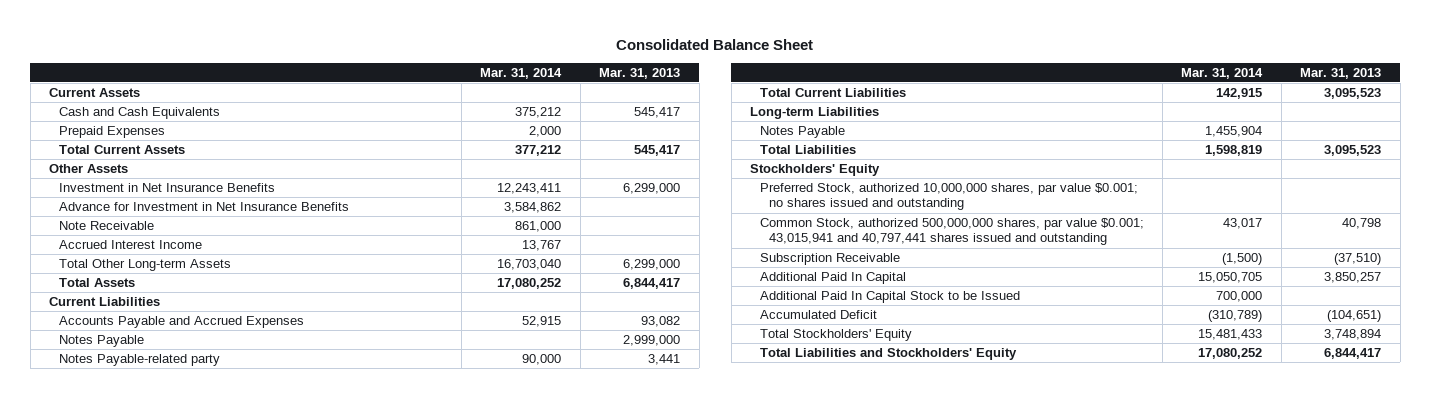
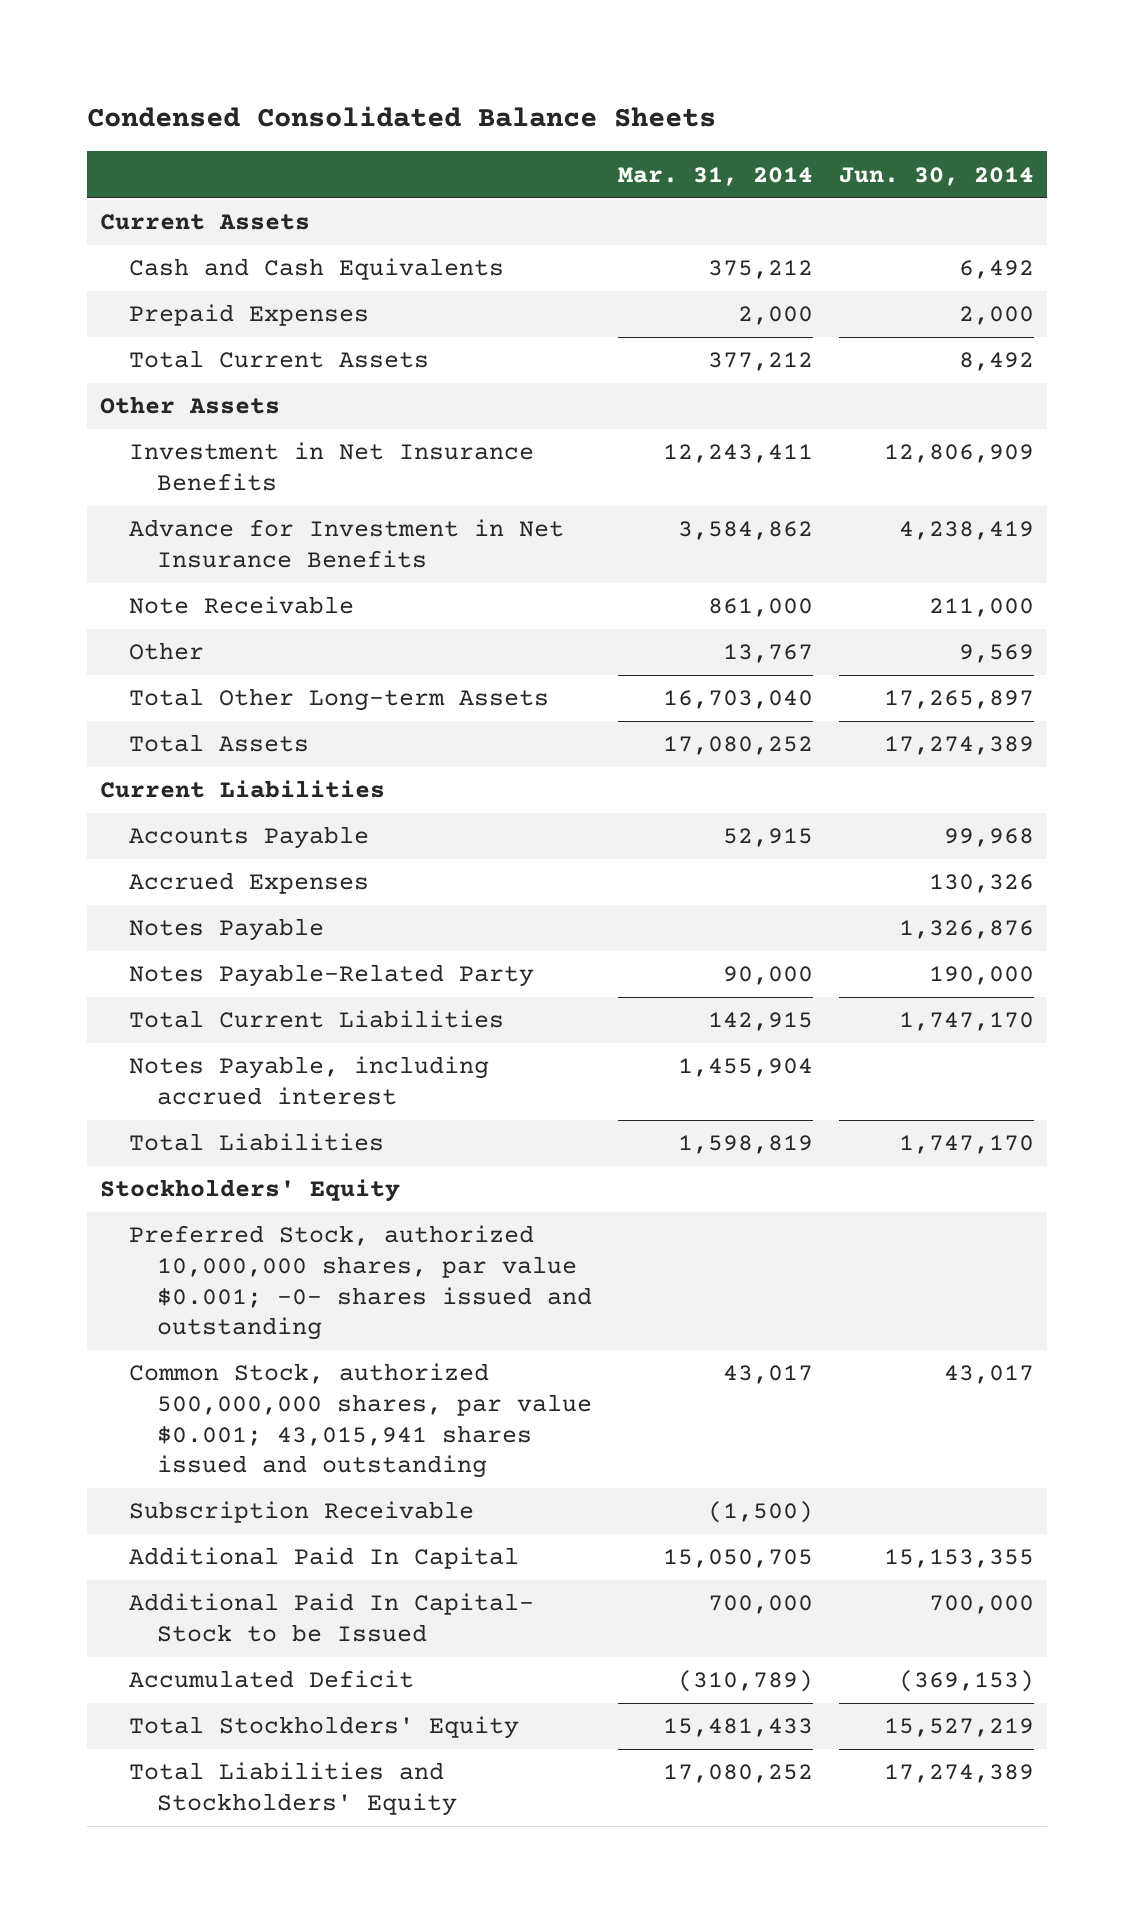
- Consolidated Balance Sheet
+ Condensed Consolidated Balance Sheets
- | Mar. 31, 2014 | Mar. 31, 2013
+ | Mar. 31, 2014 | Jun. 30, 2014
- Accrued Interest Income | 13,767 |
+ Other | 13,767 | 9,569
- Accounts Payable and Accrued Expenses | 52,915 | 93,082
+ Accounts Payable | 52,915 | 99,968
+ Accrued Expenses | | 130,326
- Notes Payable-related party | 90,000 | 3,441
+ Notes Payable-Related Party | 90,000 | 190,000
- Long-term Liabilities
- Notes Payable | 1,455,904 |
+ Notes Payable, including accrued interest | 1,455,904 |
- Preferred Stock, authorized 10,000,000 shares, par value $0.001; no shares issued and outstanding
- Common Stock, authorized 500,000,000 shares, par value $0.001; 43,015,941 and 40,797,441 shares issued and outstanding | 43,017 | 40,798
+ Preferred Stock, authorized 10,000,000 shares, par value $0.001; -0- shares issued and outstanding
+ Common Stock, authorized 500,000,000 shares, par value $0.001; 43,015,941 shares issued and outstanding | 43,017 | 43,017
- Additional Paid In Capital Stock to be Issued | 700,000 |
+ Additional Paid In Capital- Stock to be Issued | 700,000 | 700,000

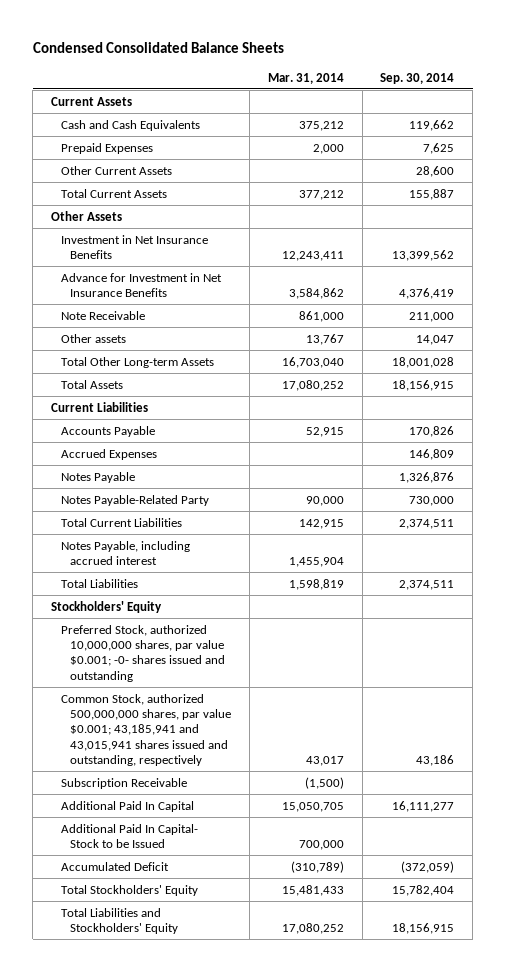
- | Mar. 31, 2014 | Jun. 30, 2014
+ | Mar. 31, 2014 | Sep. 30, 2014
+ Other Current Assets | | 28,600
- Other | 13,767 | 9,569
+ Other assets | 13,767 | 14,047
- Common Stock, authorized 500,000,000 shares, par value $0.001; 43,015,941 shares issued and outstanding | 43,017 | 43,017
+ Common Stock, authorized 500,000,000 shares, par value $0.001; 43,185,941 and 43,015,941 shares issued and outstanding, respectively | 43,017 | 43,186

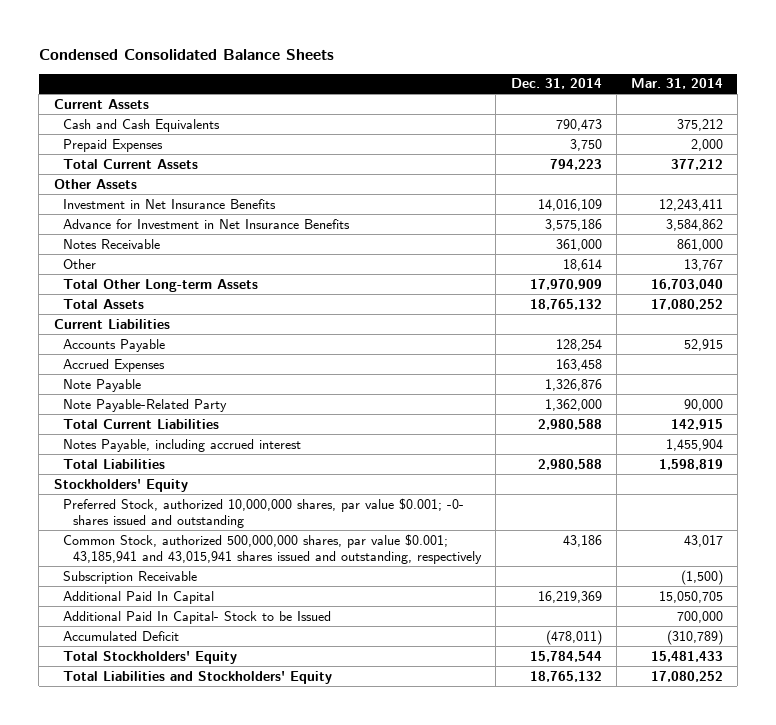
- | Mar. 31, 2014 | Sep. 30, 2014
+ | Dec. 31, 2014 | Mar. 31, 2014
- Other Current Assets | | 28,600
- Note Receivable | 861,000 | 211,000
- Other assets | 13,767 | 14,047
+ Notes Receivable | 361,000 | 861,000
+ Other | 18,614 | 13,767
- Notes Payable | | 1,326,876
- Notes Payable-Related Party | 90,000 | 730,000
+ Note Payable | 1,326,876 |
+ Note Payable-Related Party | 1,362,000 | 90,000

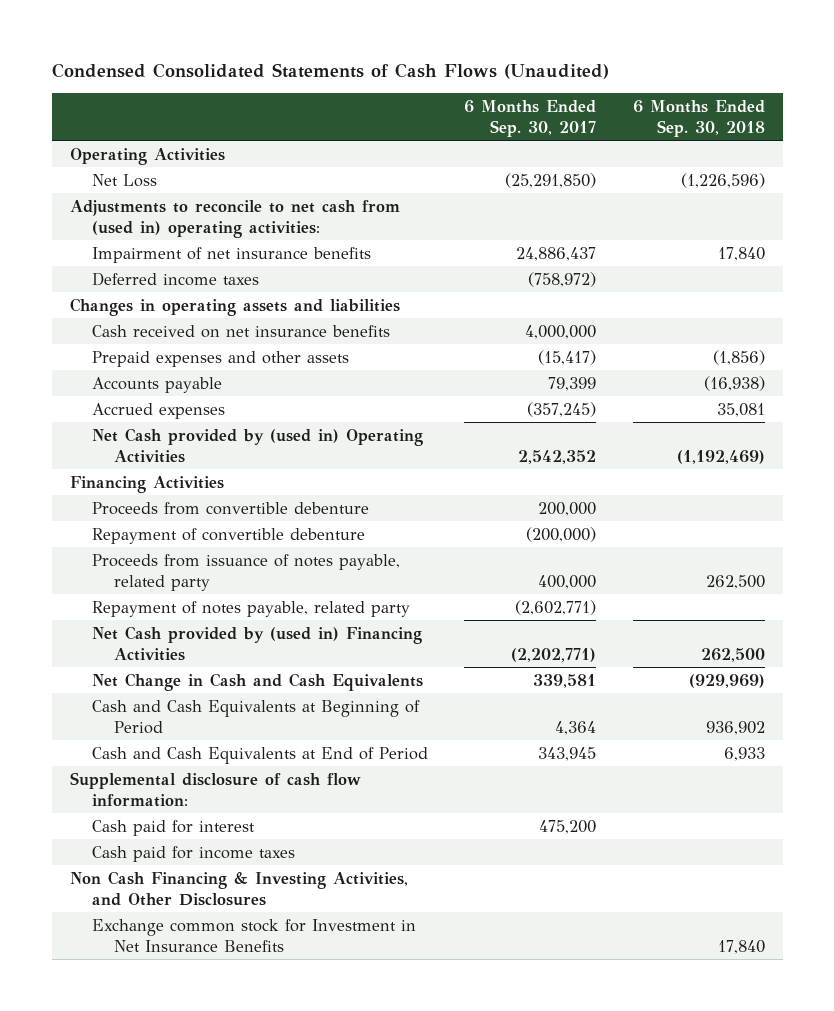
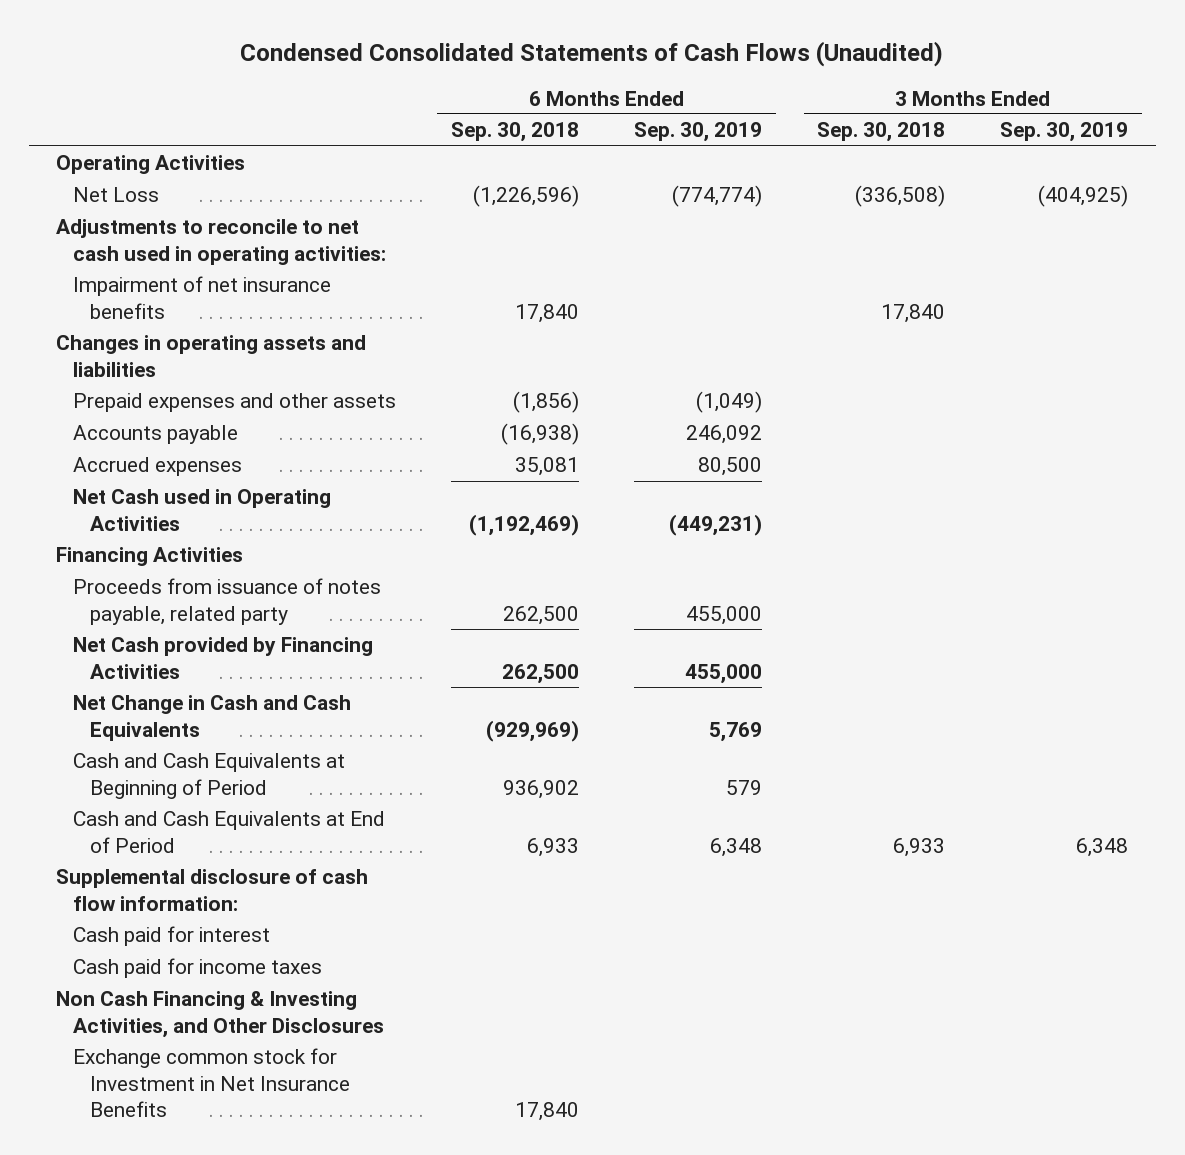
- | 6 Months Ended Sep. 30, 2017 | 6 Months Ended Sep. 30, 2018
+ | 6 Months Ended Sep. 30, 2018 | 6 Months Ended Sep. 30, 2019 | 3 Months Ended Sep. 30, 2018 | 3 Months Ended Sep. 30, 2019
- Adjustments to reconcile to net cash from (used in) operating activities:
+ Adjustments to reconcile to net cash used in operating activities:
- Deferred income taxes | (758,972) |
- Cash received on net insurance benefits | 4,000,000 |
- Net Cash provided by (used in) Operating Activities | 2,542,352 | (1,192,469)
+ Net Cash used in Operating Activities | (1,192,469) | (449,231) | |
- Proceeds from convertible debenture | 200,000 |
- Repayment of convertible debenture | (200,000) |
- Repayment of notes payable, related party | (2,602,771) |
- Net Cash provided by (used in) Financing Activities | (2,202,771) | 262,500
+ Net Cash provided by Financing Activities | 262,500 | 455,000 | |

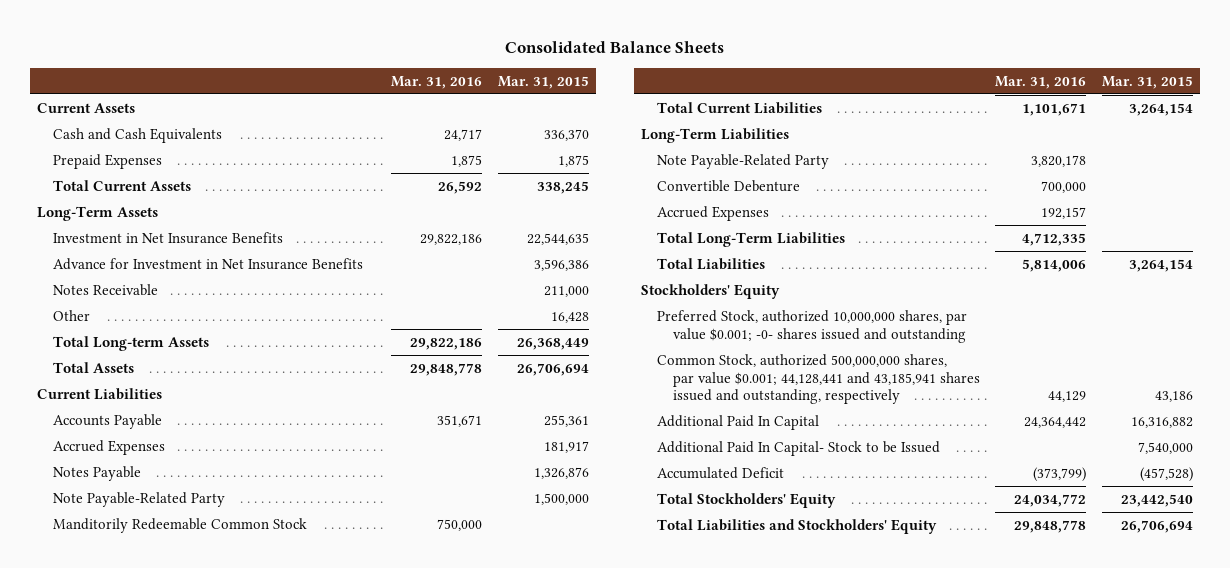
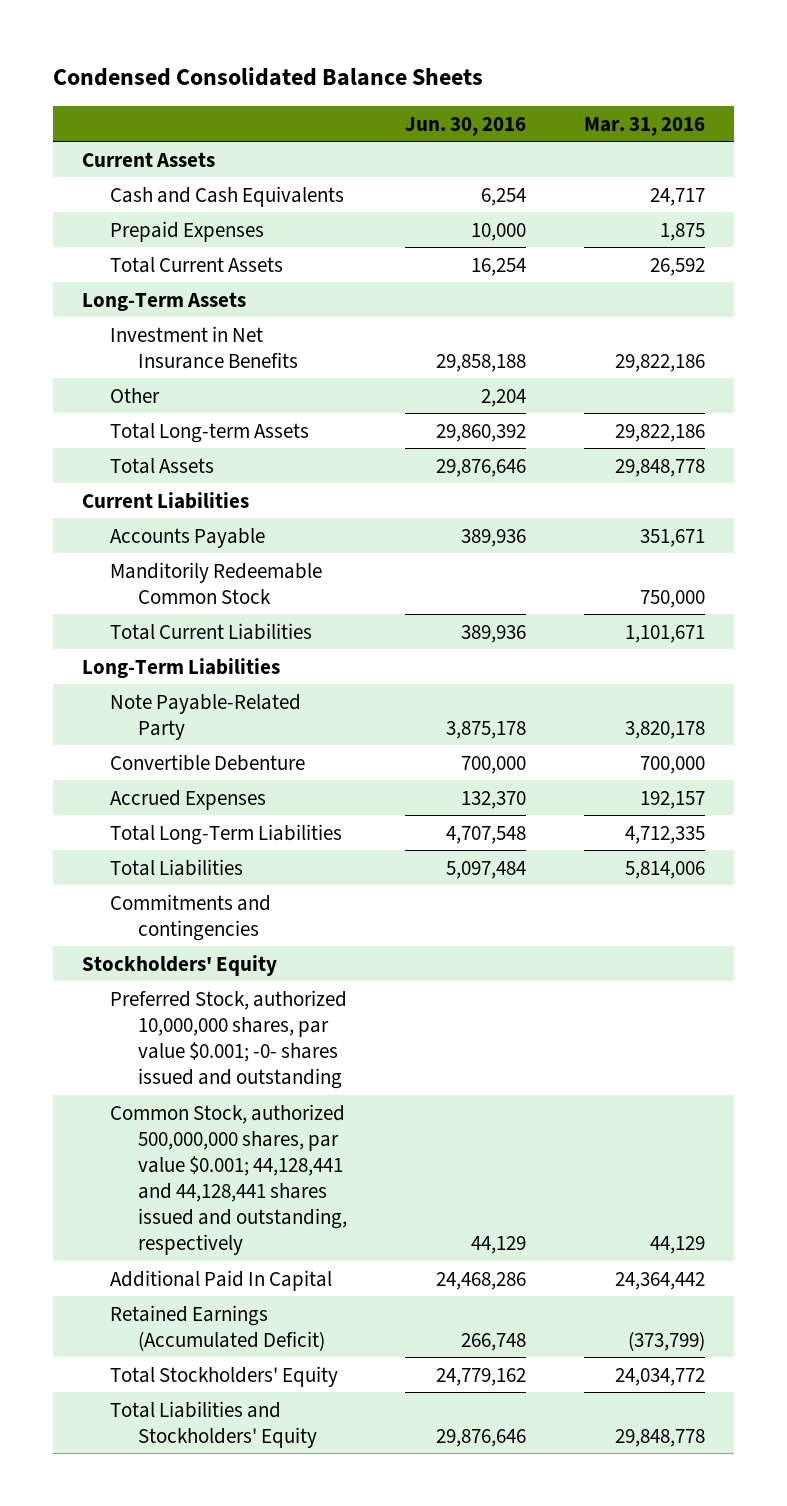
- Consolidated Balance Sheets
+ Condensed Consolidated Balance Sheets
- | Mar. 31, 2016 | Mar. 31, 2015
+ | Jun. 30, 2016 | Mar. 31, 2016
- Advance for Investment in Net Insurance Benefits | | 3,596,386
- Notes Receivable | | 211,000
- Accrued Expenses | | 181,917
- Notes Payable | | 1,326,876
- Note Payable-Related Party | | 1,500,000
+ Commitments and contingencies
- Common Stock, authorized 500,000,000 shares, par value $0.001; 44,128,441 and 43,185,941 shares issued and outstanding, respectively | 44,129 | 43,186
+ Common Stock, authorized 500,000,000 shares, par value $0.001; 44,128,441 and 44,128,441 shares issued and outstanding, respectively | 44,129 | 44,129
- Additional Paid In Capital- Stock to be Issued | | 7,540,000
- Accumulated Deficit | (373,799) | (457,528)
+ Retained Earnings (Accumulated Deficit) | 266,748 | (373,799)

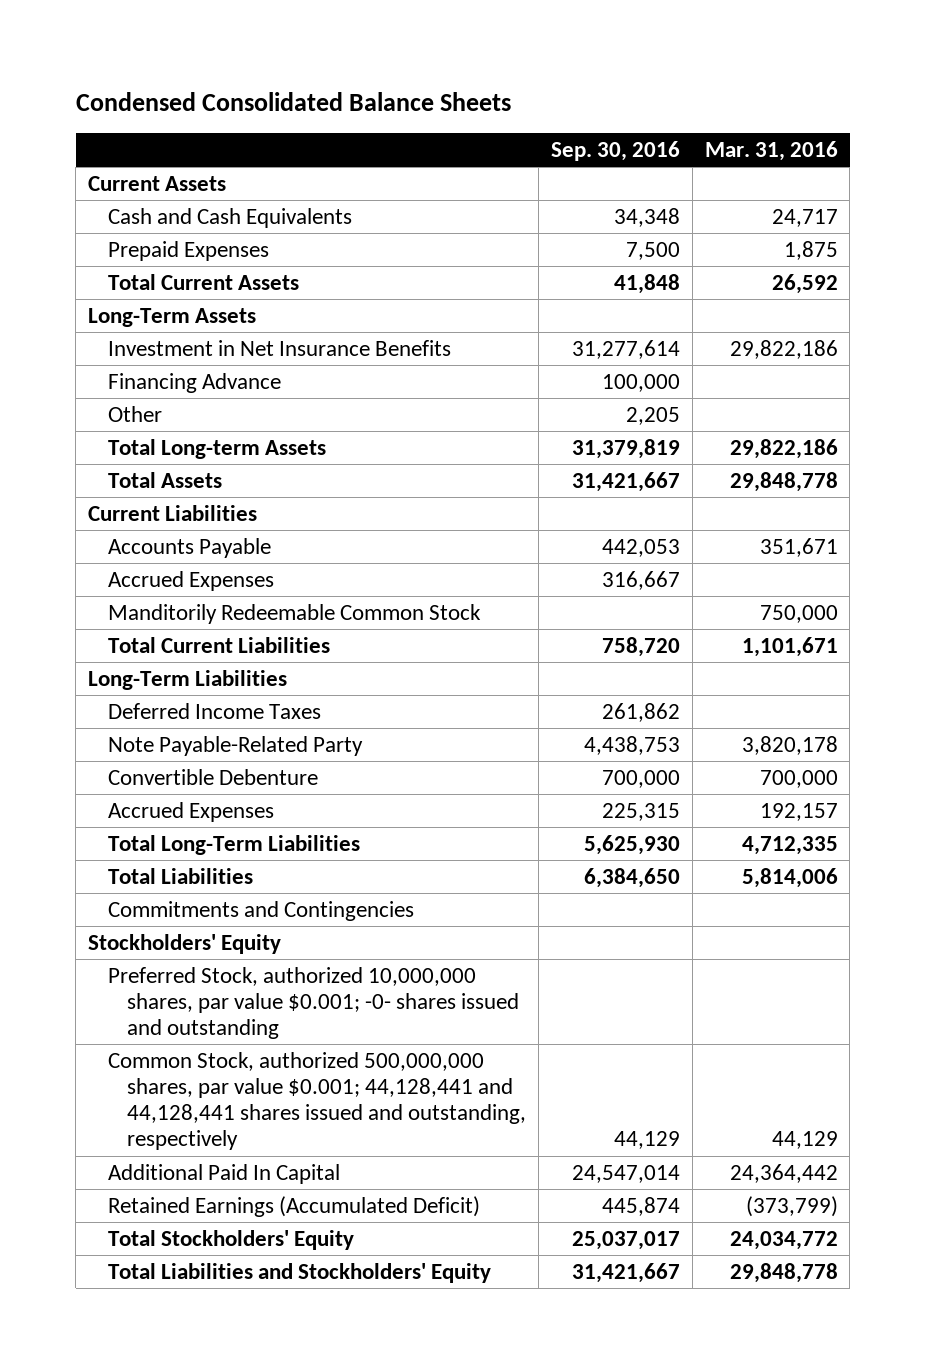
- | Jun. 30, 2016 | Mar. 31, 2016
+ | Sep. 30, 2016 | Mar. 31, 2016
+ Financing Advance | 100,000 |
+ Accrued Expenses | 316,667 |
+ Deferred Income Taxes | 261,862 |
- Commitments and contingencies
+ Commitments and Contingencies

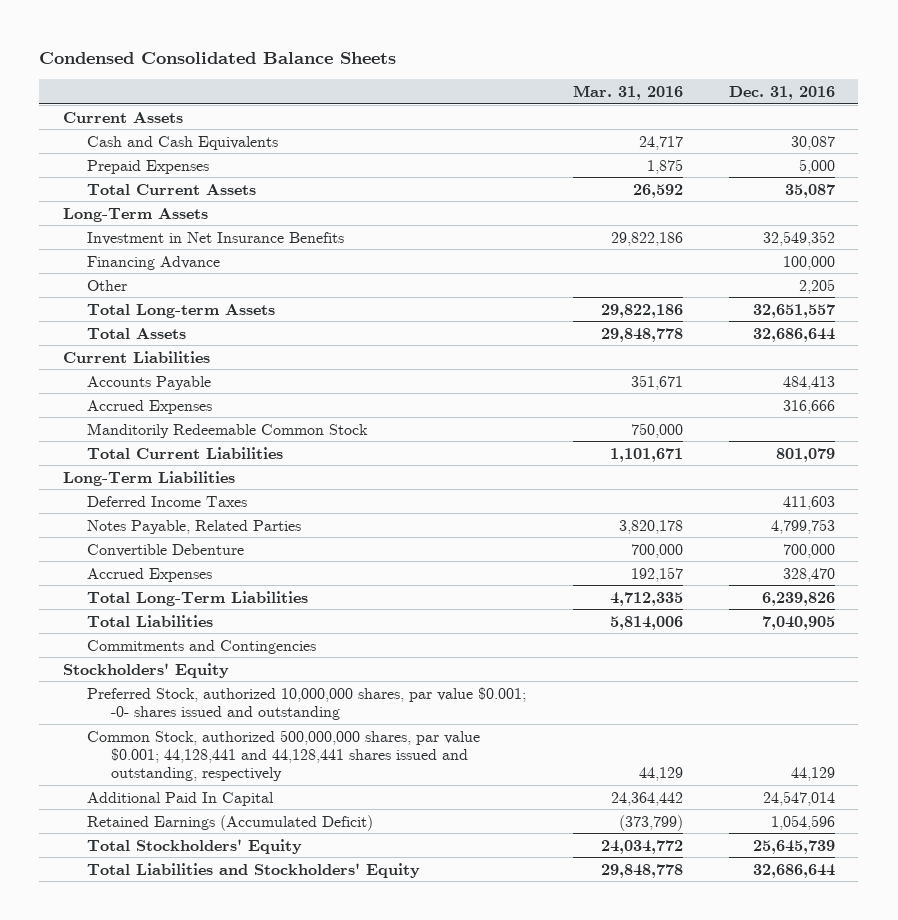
- | Sep. 30, 2016 | Mar. 31, 2016
+ | Mar. 31, 2016 | Dec. 31, 2016
- Note Payable-Related Party | 4,438,753 | 3,820,178
+ Notes Payable, Related Parties | 3,820,178 | 4,799,753

